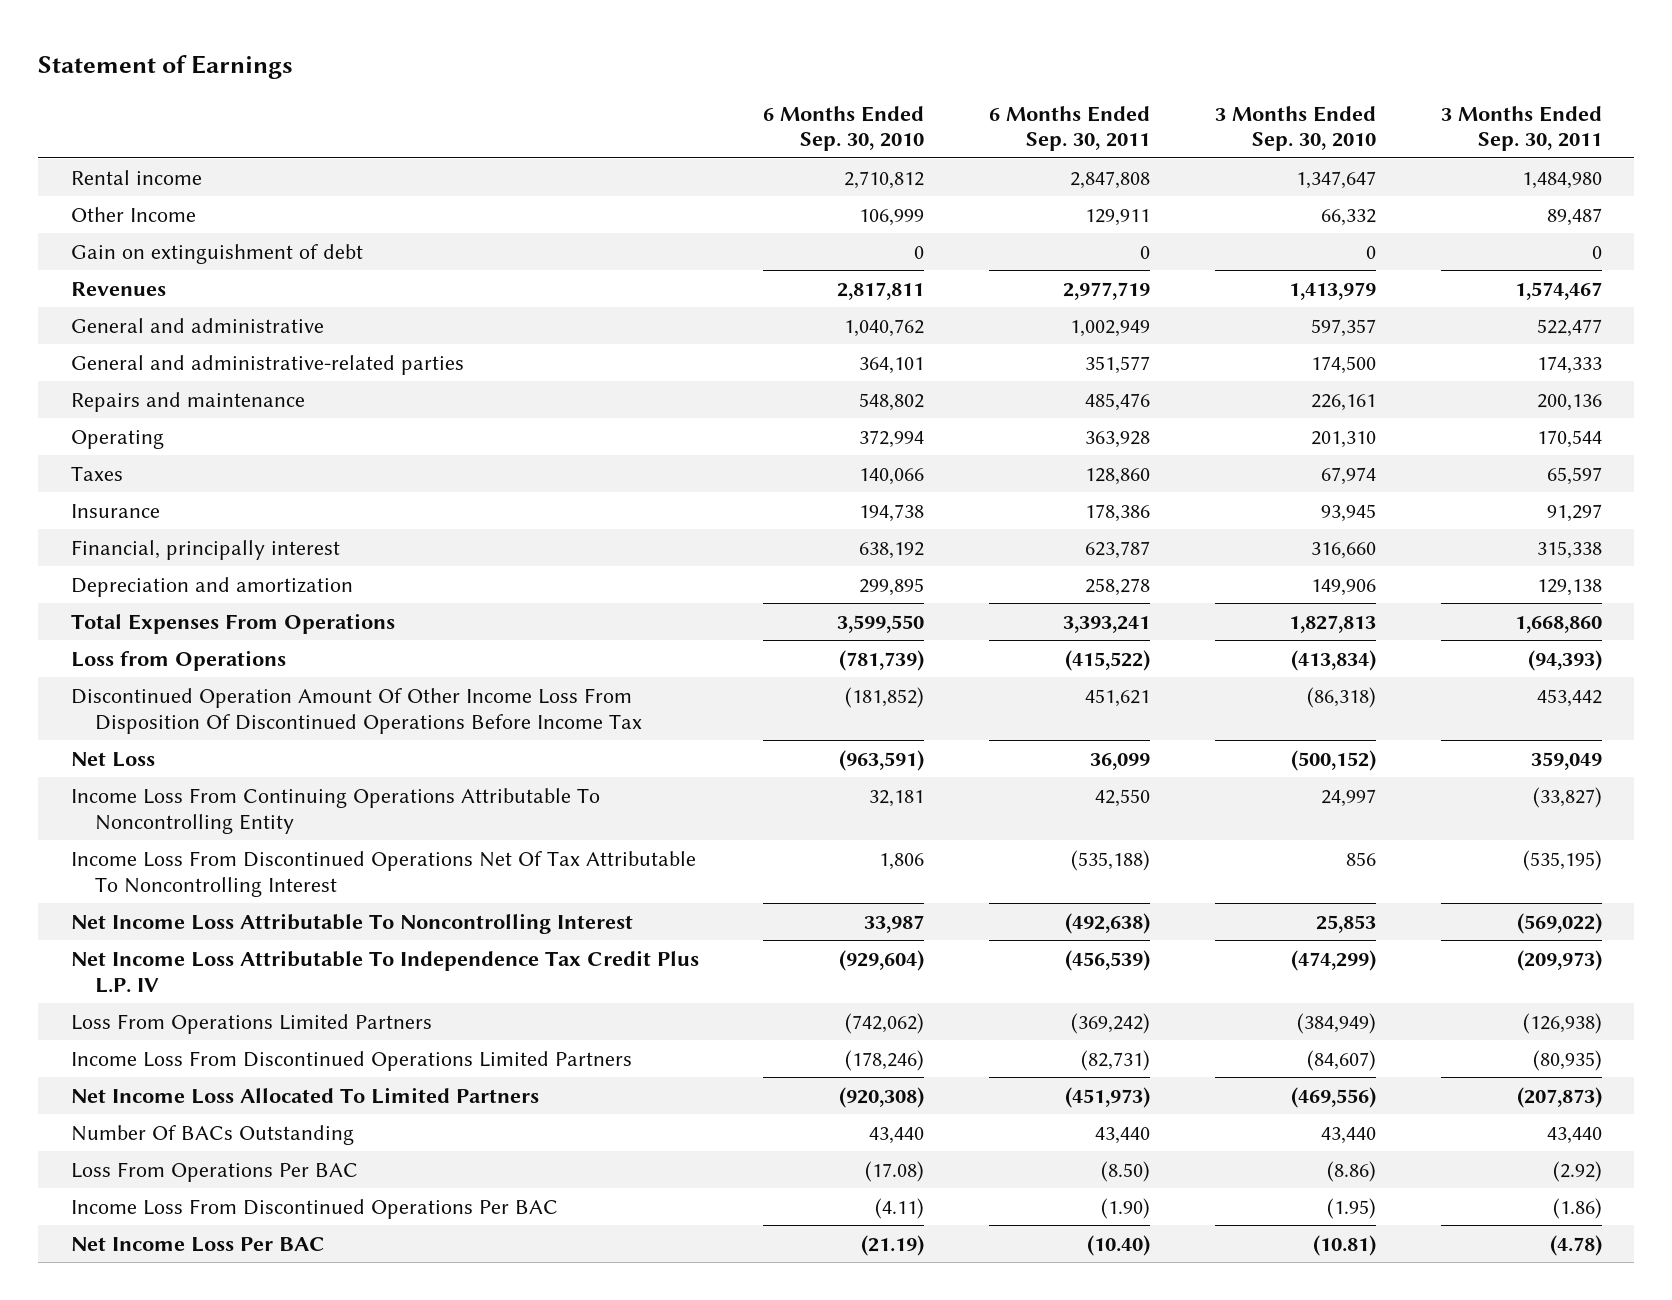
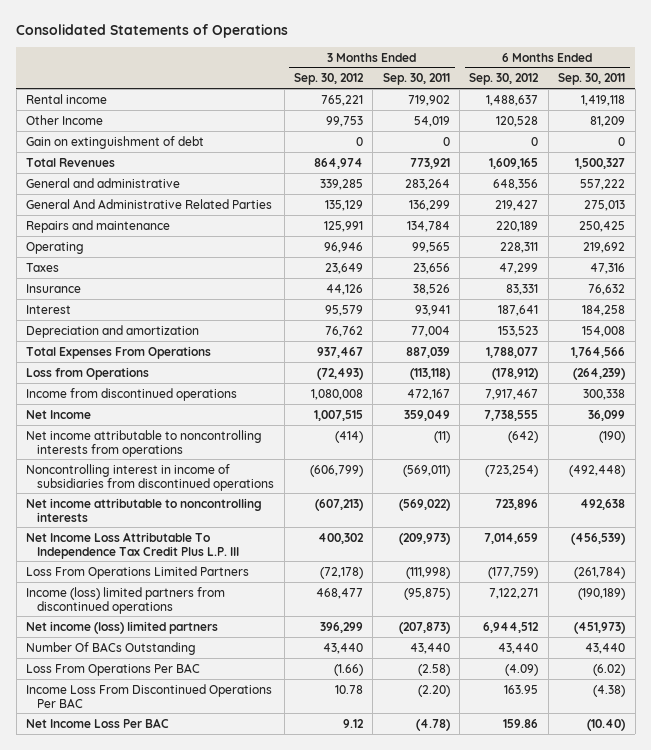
- Statement of Earnings
+ Consolidated Statements of Operations
- | 6 Months Ended Sep. 30, 2010 | 6 Months Ended Sep. 30, 2011 | 3 Months Ended Sep. 30, 2010 | 3 Months Ended Sep. 30, 2011
+ | 3 Months Ended Sep. 30, 2012 | 3 Months Ended Sep. 30, 2011 | 6 Months Ended Sep. 30, 2012 | 6 Months Ended Sep. 30, 2011
- Rental income | 2,710,812 | 2,847,808 | 1,347,647 | 1,484,980
- Other Income | 106,999 | 129,911 | 66,332 | 89,487
+ Rental income | 765,221 | 719,902 | 1,488,637 | 1,419,118
+ Other Income | 99,753 | 54,019 | 120,528 | 81,209
- Revenues | 2,817,811 | 2,977,719 | 1,413,979 | 1,574,467
- General and administrative | 1,040,762 | 1,002,949 | 597,357 | 522,477
- General and administrative-related parties | 364,101 | 351,577 | 174,500 | 174,333
- Repairs and maintenance | 548,802 | 485,476 | 226,161 | 200,136
- Operating | 372,994 | 363,928 | 201,310 | 170,544
- Taxes | 140,066 | 128,860 | 67,974 | 65,597
- Insurance | 194,738 | 178,386 | 93,945 | 91,297
- Financial, principally interest | 638,192 | 623,787 | 316,660 | 315,338
- Depreciation and amortization | 299,895 | 258,278 | 149,906 | 129,138
- Total Expenses From Operations | 3,599,550 | 3,393,241 | 1,827,813 | 1,668,860
- Loss from Operations | (781,739) | (415,522) | (413,834) | (94,393)
- Discontinued Operation Amount Of Other Income Loss From Disposition Of Discontinued Operations Before Income Tax | (181,852) | 451,621 | (86,318) | 453,442
- Net Loss | (963,591) | 36,099 | (500,152) | 359,049
- Income Loss From Continuing Operations Attributable To Noncontrolling Entity | 32,181 | 42,550 | 24,997 | (33,827)
- Income Loss From Discontinued Operations Net Of Tax Attributable To Noncontrolling Interest | 1,806 | (535,188) | 856 | (535,195)
- Net Income Loss Attributable To Noncontrolling Interest | 33,987 | (492,638) | 25,853 | (569,022)
- Net Income Loss Attributable To Independence Tax Credit Plus L.P. IV | (929,604) | (456,539) | (474,299) | (209,973)
- Loss From Operations Limited Partners | (742,062) | (369,242) | (384,949) | (126,938)
- Income Loss From Discontinued Operations Limited Partners | (178,246) | (82,731) | (84,607) | (80,935)
- Net Income Loss Allocated To Limited Partners | (920,308) | (451,973) | (469,556) | (207,873)
+ Total Revenues | 864,974 | 773,921 | 1,609,165 | 1,500,327
+ General and administrative | 339,285 | 283,264 | 648,356 | 557,222
+ General And Administrative Related Parties | 135,129 | 136,299 | 219,427 | 275,013
+ Repairs and maintenance | 125,991 | 134,784 | 220,189 | 250,425
+ Operating | 96,946 | 99,565 | 228,311 | 219,692
+ Taxes | 23,649 | 23,656 | 47,299 | 47,316
+ Insurance | 44,126 | 38,526 | 83,331 | 76,632
+ Interest | 95,579 | 93,941 | 187,641 | 184,258
+ Depreciation and amortization | 76,762 | 77,004 | 153,523 | 154,008
+ Total Expenses From Operations | 937,467 | 887,039 | 1,788,077 | 1,764,566
+ Loss from Operations | (72,493) | (113,118) | (178,912) | (264,239)
+ Income from discontinued operations | 1,080,008 | 472,167 | 7,917,467 | 300,338
+ Net Income | 1,007,515 | 359,049 | 7,738,555 | 36,099
+ Net income attributable to noncontrolling interests from operations | (414) | (11) | (642) | (190)
+ Noncontrolling interest in income of subsidiaries from discontinued operations | (606,799) | (569,011) | (723,254) | (492,448)
+ Net income attributable to noncontrolling interests | (607,213) | (569,022) | 723,896 | 492,638
+ Net Income Loss Attributable To Independence Tax Credit Plus L.P. III | 400,302 | (209,973) | 7,014,659 | (456,539)
+ Loss From Operations Limited Partners | (72,178) | (111,998) | (177,759) | (261,784)
+ Income (loss) limited partners from discontinued operations | 468,477 | (95,875) | 7,122,271 | (190,189)
+ Net income (loss) limited partners | 396,299 | (207,873) | 6,944,512 | (451,973)
- Loss From Operations Per BAC | (17.08) | (8.50) | (8.86) | (2.92)
- Income Loss From Discontinued Operations Per BAC | (4.11) | (1.90) | (1.95) | (1.86)
+ Loss From Operations Per BAC | (1.66) | (2.58) | (4.09) | (6.02)
+ Income Loss From Discontinued Operations Per BAC | 10.78 | (2.20) | 163.95 | (4.38)

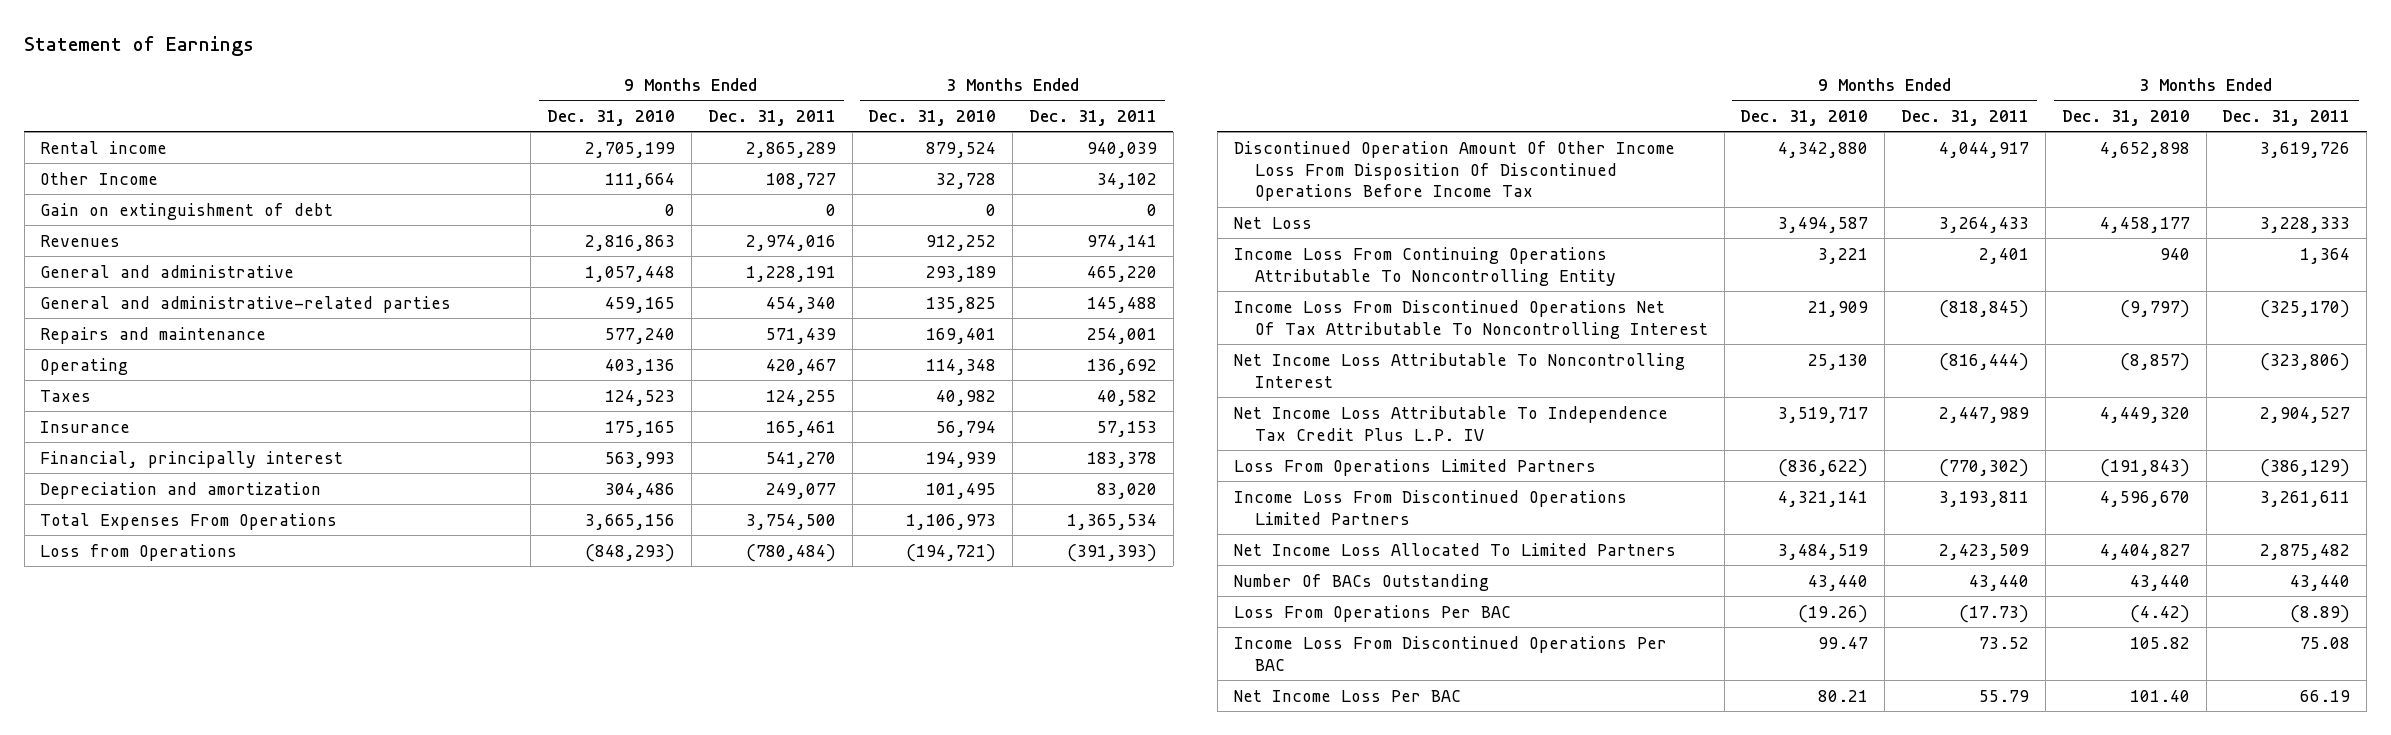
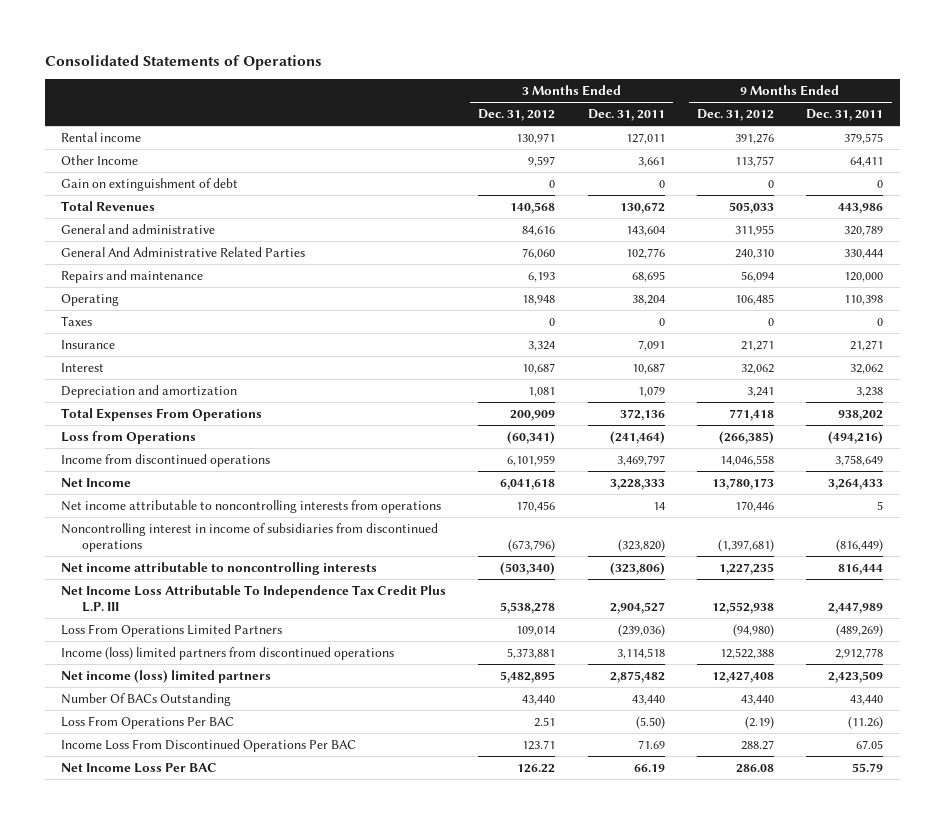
- Statement of Earnings
+ Consolidated Statements of Operations
- | 9 Months Ended Dec. 31, 2010 | 9 Months Ended Dec. 31, 2011 | 3 Months Ended Dec. 31, 2010 | 3 Months Ended Dec. 31, 2011
+ | 3 Months Ended Dec. 31, 2012 | 3 Months Ended Dec. 31, 2011 | 9 Months Ended Dec. 31, 2012 | 9 Months Ended Dec. 31, 2011
- Rental income | 2,705,199 | 2,865,289 | 879,524 | 940,039
- Other Income | 111,664 | 108,727 | 32,728 | 34,102
+ Rental income | 130,971 | 127,011 | 391,276 | 379,575
+ Other Income | 9,597 | 3,661 | 113,757 | 64,411
- Revenues | 2,816,863 | 2,974,016 | 912,252 | 974,141
- General and administrative | 1,057,448 | 1,228,191 | 293,189 | 465,220
- General and administrative-related parties | 459,165 | 454,340 | 135,825 | 145,488
- Repairs and maintenance | 577,240 | 571,439 | 169,401 | 254,001
- Operating | 403,136 | 420,467 | 114,348 | 136,692
- Taxes | 124,523 | 124,255 | 40,982 | 40,582
- Insurance | 175,165 | 165,461 | 56,794 | 57,153
- Financial, principally interest | 563,993 | 541,270 | 194,939 | 183,378
- Depreciation and amortization | 304,486 | 249,077 | 101,495 | 83,020
- Total Expenses From Operations | 3,665,156 | 3,754,500 | 1,106,973 | 1,365,534
- Loss from Operations | (848,293) | (780,484) | (194,721) | (391,393)
- Discontinued Operation Amount Of Other Income Loss From Disposition Of Discontinued Operations Before Income Tax | 4,342,880 | 4,044,917 | 4,652,898 | 3,619,726
- Net Loss | 3,494,587 | 3,264,433 | 4,458,177 | 3,228,333
- Income Loss From Continuing Operations Attributable To Noncontrolling Entity | 3,221 | 2,401 | 940 | 1,364
- Income Loss From Discontinued Operations Net Of Tax Attributable To Noncontrolling Interest | 21,909 | (818,845) | (9,797) | (325,170)
- Net Income Loss Attributable To Noncontrolling Interest | 25,130 | (816,444) | (8,857) | (323,806)
- Net Income Loss Attributable To Independence Tax Credit Plus L.P. IV | 3,519,717 | 2,447,989 | 4,449,320 | 2,904,527
- Loss From Operations Limited Partners | (836,622) | (770,302) | (191,843) | (386,129)
- Income Loss From Discontinued Operations Limited Partners | 4,321,141 | 3,193,811 | 4,596,670 | 3,261,611
- Net Income Loss Allocated To Limited Partners | 3,484,519 | 2,423,509 | 4,404,827 | 2,875,482
+ Total Revenues | 140,568 | 130,672 | 505,033 | 443,986
+ General and administrative | 84,616 | 143,604 | 311,955 | 320,789
+ General And Administrative Related Parties | 76,060 | 102,776 | 240,310 | 330,444
+ Repairs and maintenance | 6,193 | 68,695 | 56,094 | 120,000
+ Operating | 18,948 | 38,204 | 106,485 | 110,398
+ Taxes | 0 | 0 | 0 | 0
+ Insurance | 3,324 | 7,091 | 21,271 | 21,271
+ Interest | 10,687 | 10,687 | 32,062 | 32,062
+ Depreciation and amortization | 1,081 | 1,079 | 3,241 | 3,238
+ Total Expenses From Operations | 200,909 | 372,136 | 771,418 | 938,202
+ Loss from Operations | (60,341) | (241,464) | (266,385) | (494,216)
+ Income from discontinued operations | 6,101,959 | 3,469,797 | 14,046,558 | 3,758,649
+ Net Income | 6,041,618 | 3,228,333 | 13,780,173 | 3,264,433
+ Net income attributable to noncontrolling interests from operations | 170,456 | 14 | 170,446 | 5
+ Noncontrolling interest in income of subsidiaries from discontinued operations | (673,796) | (323,820) | (1,397,681) | (816,449)
+ Net income attributable to noncontrolling interests | (503,340) | (323,806) | 1,227,235 | 816,444
+ Net Income Loss Attributable To Independence Tax Credit Plus L.P. III | 5,538,278 | 2,904,527 | 12,552,938 | 2,447,989
+ Loss From Operations Limited Partners | 109,014 | (239,036) | (94,980) | (489,269)
+ Income (loss) limited partners from discontinued operations | 5,373,881 | 3,114,518 | 12,522,388 | 2,912,778
+ Net income (loss) limited partners | 5,482,895 | 2,875,482 | 12,427,408 | 2,423,509
- Loss From Operations Per BAC | (19.26) | (17.73) | (4.42) | (8.89)
- Income Loss From Discontinued Operations Per BAC | 99.47 | 73.52 | 105.82 | 75.08
+ Loss From Operations Per BAC | 2.51 | (5.50) | (2.19) | (11.26)
+ Income Loss From Discontinued Operations Per BAC | 123.71 | 71.69 | 288.27 | 67.05

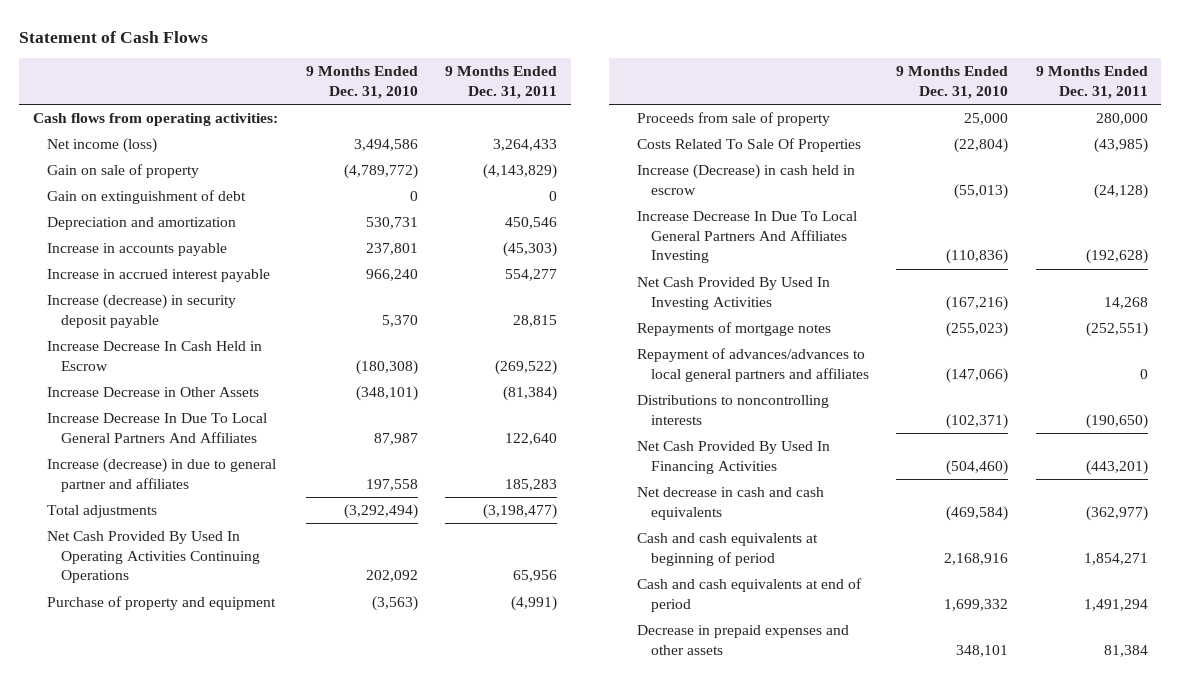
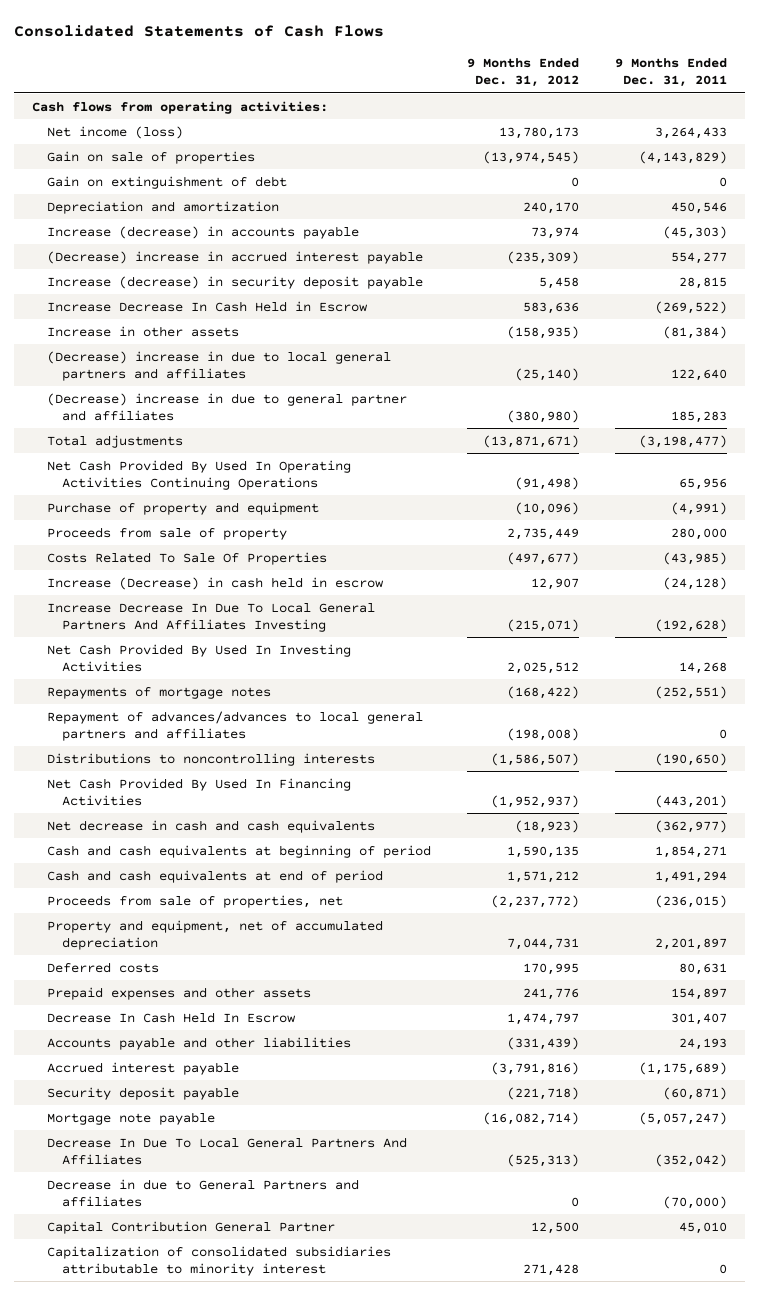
- Statement of Cash Flows
+ Consolidated Statements of Cash Flows
- | 9 Months Ended Dec. 31, 2010 | 9 Months Ended Dec. 31, 2011
+ | 9 Months Ended Dec. 31, 2012 | 9 Months Ended Dec. 31, 2011
- Gain on sale of property | (4,789,772) | (4,143,829)
+ Gain on sale of properties | (13,974,545) | (4,143,829)
- Increase in accounts payable | 237,801 | (45,303)
- Increase in accrued interest payable | 966,240 | 554,277
+ Increase (decrease) in accounts payable | 73,974 | (45,303)
+ (Decrease) increase in accrued interest payable | (235,309) | 554,277
- Increase Decrease in Other Assets | (348,101) | (81,384)
- Increase Decrease In Due To Local General Partners And Affiliates | 87,987 | 122,640
- Increase (decrease) in due to general partner and affiliates | 197,558 | 185,283
+ Increase in other assets | (158,935) | (81,384)
+ (Decrease) increase in due to local general partners and affiliates | (25,140) | 122,640
+ (Decrease) increase in due to general partner and affiliates | (380,980) | 185,283
- Decrease in prepaid expenses and other assets | 348,101 | 81,384
+ Proceeds from sale of properties, net | (2,237,772) | (236,015)
+ Property and equipment, net of accumulated depreciation | 7,044,731 | 2,201,897
+ Deferred costs | 170,995 | 80,631
+ Prepaid expenses and other assets | 241,776 | 154,897
+ Decrease In Cash Held In Escrow | 1,474,797 | 301,407
+ Accounts payable and other liabilities | (331,439) | 24,193
+ Accrued interest payable | (3,791,816) | (1,175,689)
+ Security deposit payable | (221,718) | (60,871)
+ Mortgage note payable | (16,082,714) | (5,057,247)
+ Decrease In Due To Local General Partners And Affiliates | (525,313) | (352,042)
+ Decrease in due to General Partners and affiliates | 0 | (70,000)
+ Capital Contribution General Partner | 12,500 | 45,010
+ Capitalization of consolidated subsidiaries attributable to minority interest | 271,428 | 0

